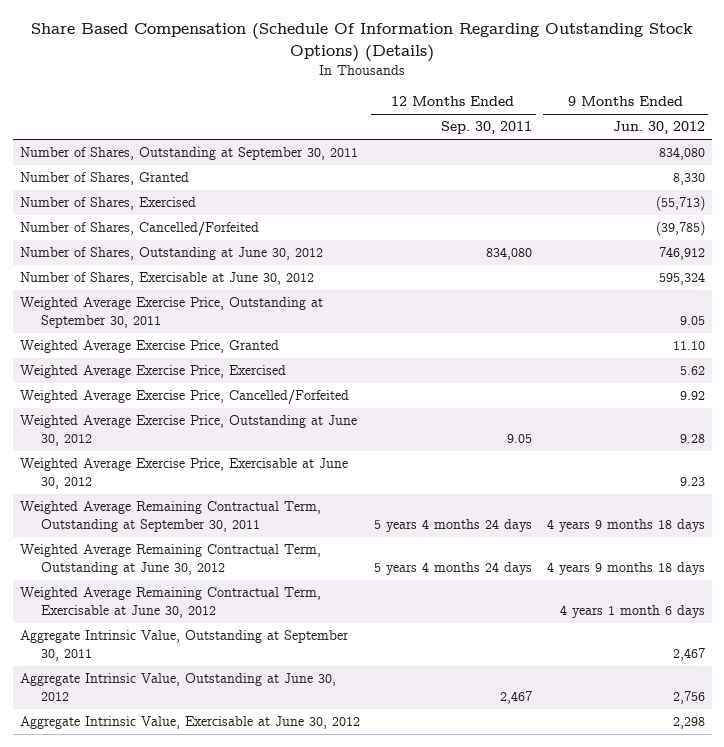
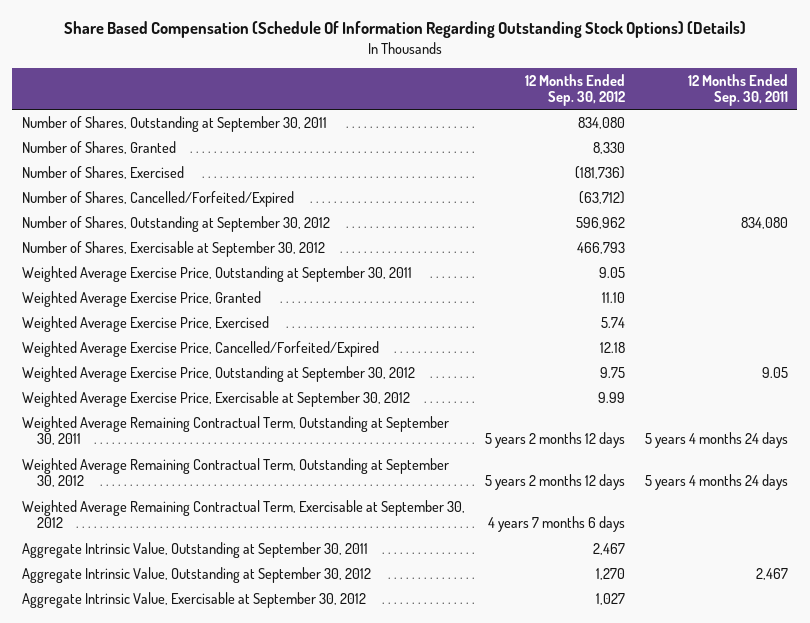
- | 12 Months Ended Sep. 30, 2011 | 9 Months Ended Jun. 30, 2012
+ | 12 Months Ended Sep. 30, 2012 | 12 Months Ended Sep. 30, 2011
- Number of Shares, Cancelled/Forfeited | | (39,785)
- Number of Shares, Outstanding at June 30, 2012 | 834,080 | 746,912
- Number of Shares, Exercisable at June 30, 2012 | | 595,324
+ Number of Shares, Cancelled/Forfeited/Expired | (63,712) |
+ Number of Shares, Outstanding at September 30, 2012 | 596,962 | 834,080
+ Number of Shares, Exercisable at September 30, 2012 | 466,793 |
- Weighted Average Exercise Price, Cancelled/Forfeited | | 9.92
- Weighted Average Exercise Price, Outstanding at June 30, 2012 | 9.05 | 9.28
- Weighted Average Exercise Price, Exercisable at June 30, 2012 | | 9.23
+ Weighted Average Exercise Price, Cancelled/Forfeited/Expired | 12.18 |
+ Weighted Average Exercise Price, Outstanding at September 30, 2012 | 9.75 | 9.05
+ Weighted Average Exercise Price, Exercisable at September 30, 2012 | 9.99 |
- Weighted Average Remaining Contractual Term, Outstanding at June 30, 2012 | 5 years 4 months 24 days | 4 years 9 months 18 days
- Weighted Average Remaining Contractual Term, Exercisable at June 30, 2012 | | 4 years 1 month 6 days
+ Weighted Average Remaining Contractual Term, Outstanding at September 30, 2012 | 5 years 2 months 12 days | 5 years 4 months 24 days
+ Weighted Average Remaining Contractual Term, Exercisable at September 30, 2012 | 4 years 7 months 6 days |
- Aggregate Intrinsic Value, Outstanding at June 30, 2012 | 2,467 | 2,756
- Aggregate Intrinsic Value, Exercisable at June 30, 2012 | | 2,298
+ Aggregate Intrinsic Value, Outstanding at September 30, 2012 | 1,270 | 2,467
+ Aggregate Intrinsic Value, Exercisable at September 30, 2012 | 1,027 |

